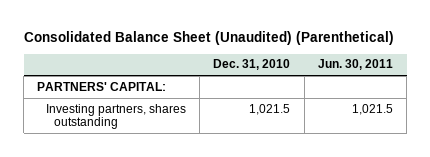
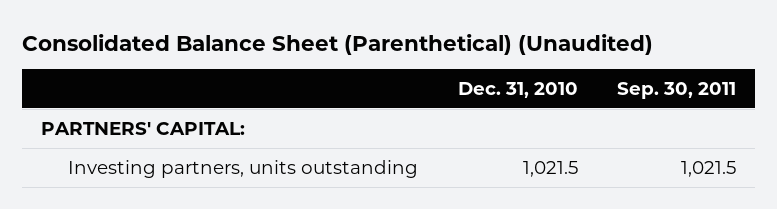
- Consolidated Balance Sheet (Unaudited) (Parenthetical)
+ Consolidated Balance Sheet (Parenthetical) (Unaudited)
- | Dec. 31, 2010 | Jun. 30, 2011
+ | Dec. 31, 2010 | Sep. 30, 2011
- Investing partners, shares outstanding | 1,021.5 | 1,021.5
+ Investing partners, units outstanding | 1,021.5 | 1,021.5

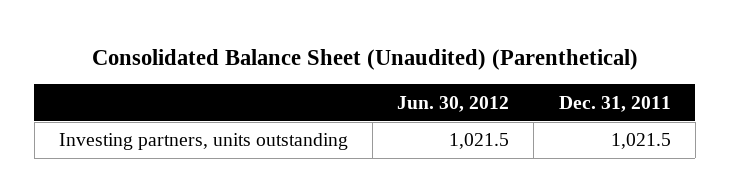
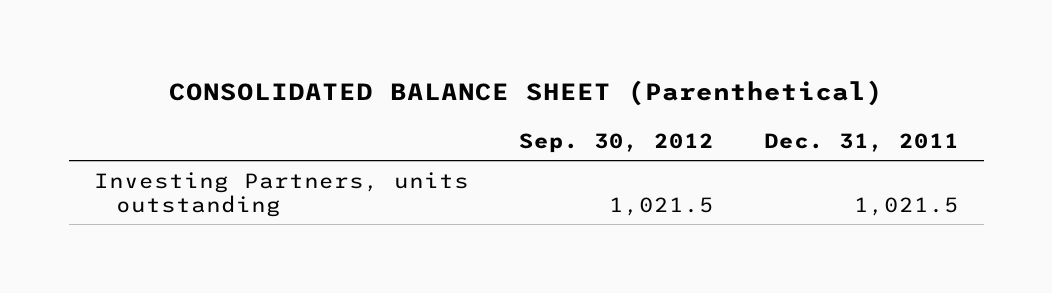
- Consolidated Balance Sheet (Unaudited) (Parenthetical)
+ CONSOLIDATED BALANCE SHEET (Parenthetical)
- | Jun. 30, 2012 | Dec. 31, 2011
+ | Sep. 30, 2012 | Dec. 31, 2011
- Investing partners, units outstanding | 1,021.5 | 1,021.5
+ Investing Partners, units outstanding | 1,021.5 | 1,021.5

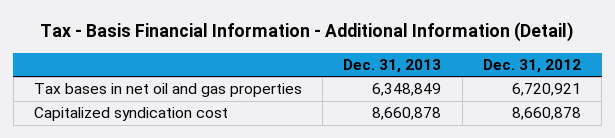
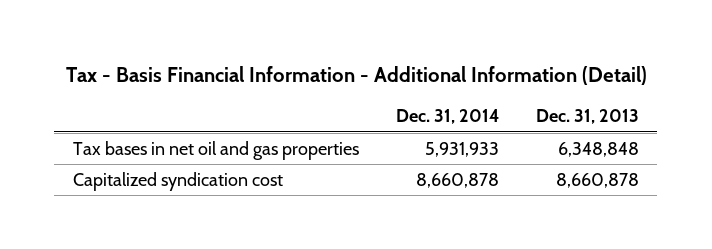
- | Dec. 31, 2013 | Dec. 31, 2012
+ | Dec. 31, 2014 | Dec. 31, 2013
- Tax bases in net oil and gas properties | 6,348,849 | 6,720,921
+ Tax bases in net oil and gas properties | 5,931,933 | 6,348,848

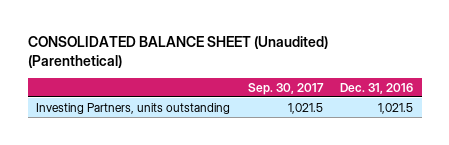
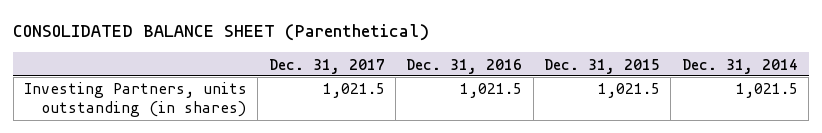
- CONSOLIDATED BALANCE SHEET (Unaudited) (Parenthetical)
+ CONSOLIDATED BALANCE SHEET (Parenthetical)
- | Sep. 30, 2017 | Dec. 31, 2016
+ | Dec. 31, 2017 | Dec. 31, 2016 | Dec. 31, 2015 | Dec. 31, 2014
- Investing Partners, units outstanding | 1,021.5 | 1,021.5
+ Investing Partners, units outstanding (in shares) | 1,021.5 | 1,021.5 | 1,021.5 | 1,021.5

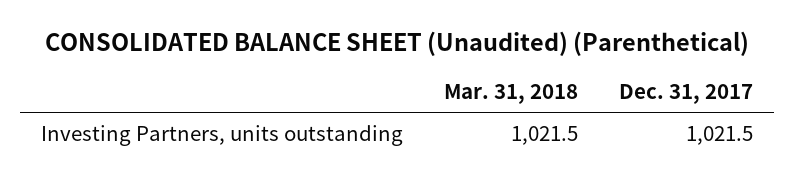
- CONSOLIDATED BALANCE SHEET (Parenthetical)
+ CONSOLIDATED BALANCE SHEET (Unaudited) (Parenthetical)
- | Dec. 31, 2017 | Dec. 31, 2016 | Dec. 31, 2015 | Dec. 31, 2014
+ | Mar. 31, 2018 | Dec. 31, 2017
- Investing Partners, units outstanding (in shares) | 1,021.5 | 1,021.5 | 1,021.5 | 1,021.5
+ Investing Partners, units outstanding | 1,021.5 | 1,021.5

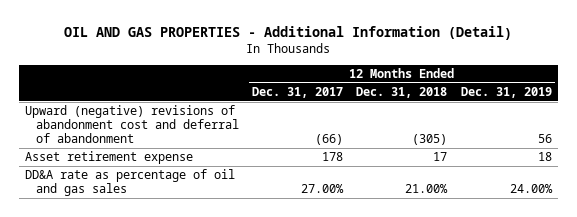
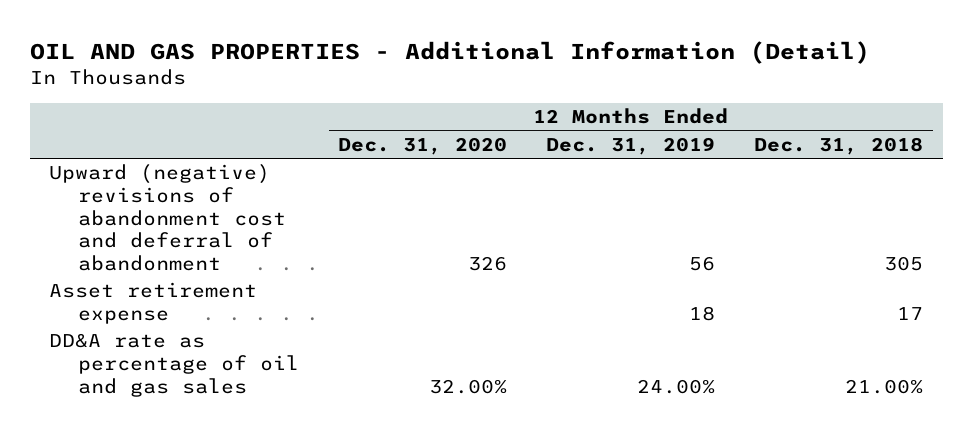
- | 12 Months Ended Dec. 31, 2017 | 12 Months Ended Dec. 31, 2018 | 12 Months Ended Dec. 31, 2019
+ | 12 Months Ended Dec. 31, 2020 | 12 Months Ended Dec. 31, 2019 | 12 Months Ended Dec. 31, 2018
- Upward (negative) revisions of abandonment cost and deferral of abandonment | (66) | (305) | 56
+ Upward (negative) revisions of abandonment cost and deferral of abandonment | 326 | 56 | 305

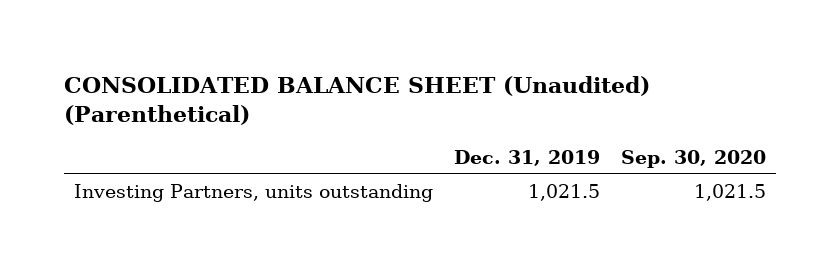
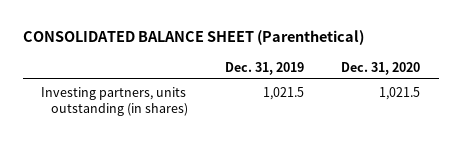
- CONSOLIDATED BALANCE SHEET (Unaudited) (Parenthetical)
+ CONSOLIDATED BALANCE SHEET (Parenthetical)
- | Dec. 31, 2019 | Sep. 30, 2020
+ | Dec. 31, 2019 | Dec. 31, 2020
- Investing Partners, units outstanding | 1,021.5 | 1,021.5
+ Investing partners, units outstanding (in shares) | 1,021.5 | 1,021.5

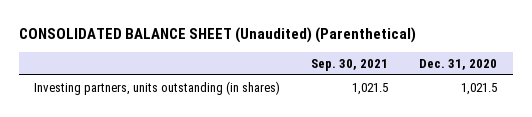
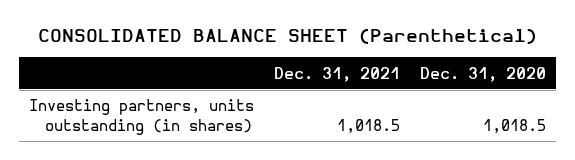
- CONSOLIDATED BALANCE SHEET (Unaudited) (Parenthetical)
+ CONSOLIDATED BALANCE SHEET (Parenthetical)
- | Sep. 30, 2021 | Dec. 31, 2020
+ | Dec. 31, 2021 | Dec. 31, 2020
- Investing partners, units outstanding (in shares) | 1,021.5 | 1,021.5
+ Investing partners, units outstanding (in shares) | 1,018.5 | 1,018.5

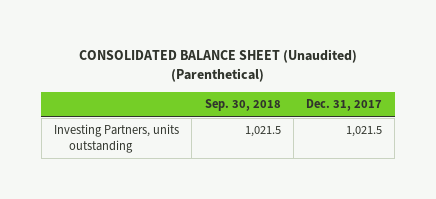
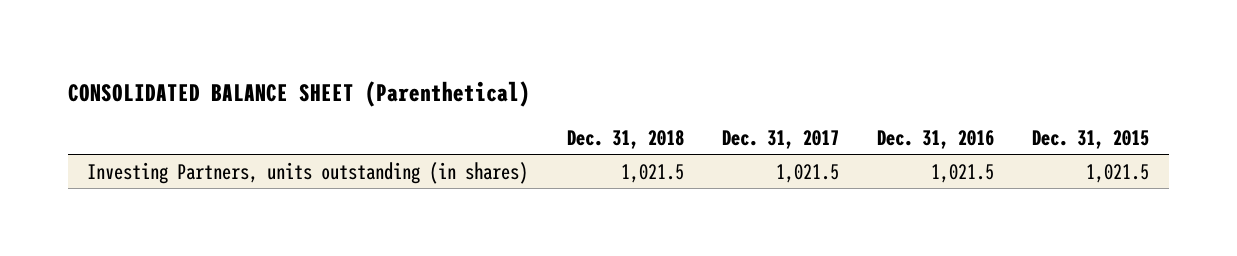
- CONSOLIDATED BALANCE SHEET (Unaudited) (Parenthetical)
+ CONSOLIDATED BALANCE SHEET (Parenthetical)
- | Sep. 30, 2018 | Dec. 31, 2017
+ | Dec. 31, 2018 | Dec. 31, 2017 | Dec. 31, 2016 | Dec. 31, 2015
- Investing Partners, units outstanding | 1,021.5 | 1,021.5
+ Investing Partners, units outstanding (in shares) | 1,021.5 | 1,021.5 | 1,021.5 | 1,021.5

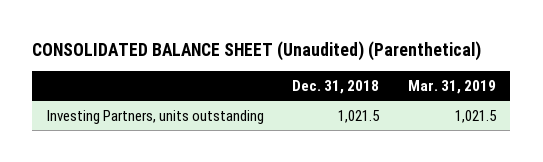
- CONSOLIDATED BALANCE SHEET (Parenthetical)
+ CONSOLIDATED BALANCE SHEET (Unaudited) (Parenthetical)
- | Dec. 31, 2018 | Dec. 31, 2017 | Dec. 31, 2016 | Dec. 31, 2015
+ | Dec. 31, 2018 | Mar. 31, 2019
- Investing Partners, units outstanding (in shares) | 1,021.5 | 1,021.5 | 1,021.5 | 1,021.5
+ Investing Partners, units outstanding | 1,021.5 | 1,021.5

